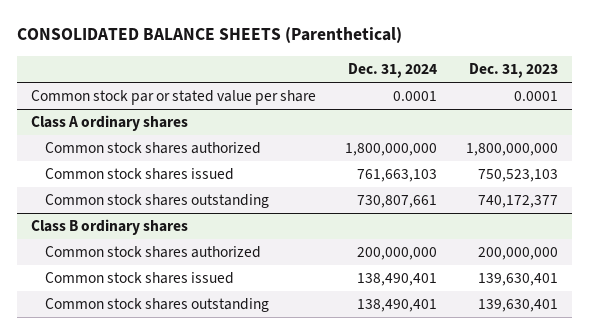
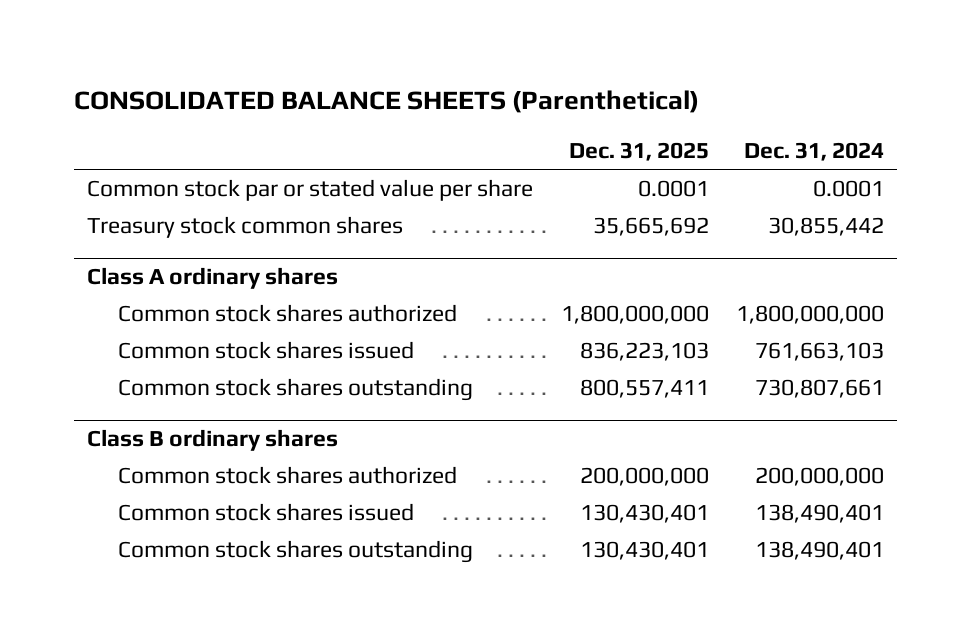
- | Dec. 31, 2024 | Dec. 31, 2023
+ | Dec. 31, 2025 | Dec. 31, 2024
+ Treasury stock common shares | 35,665,692 | 30,855,442

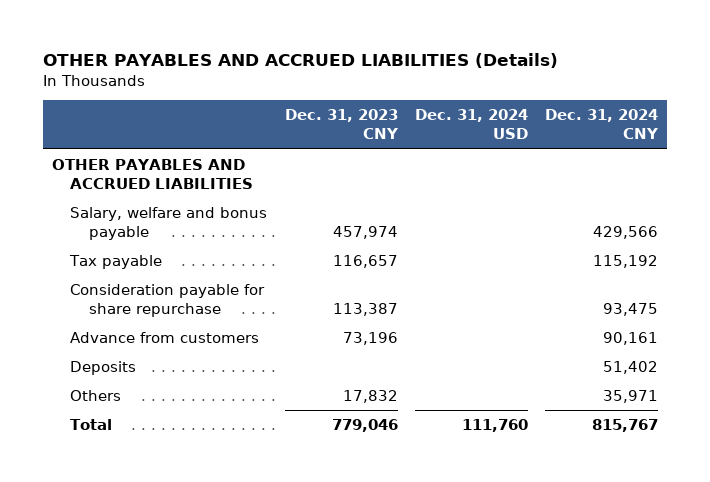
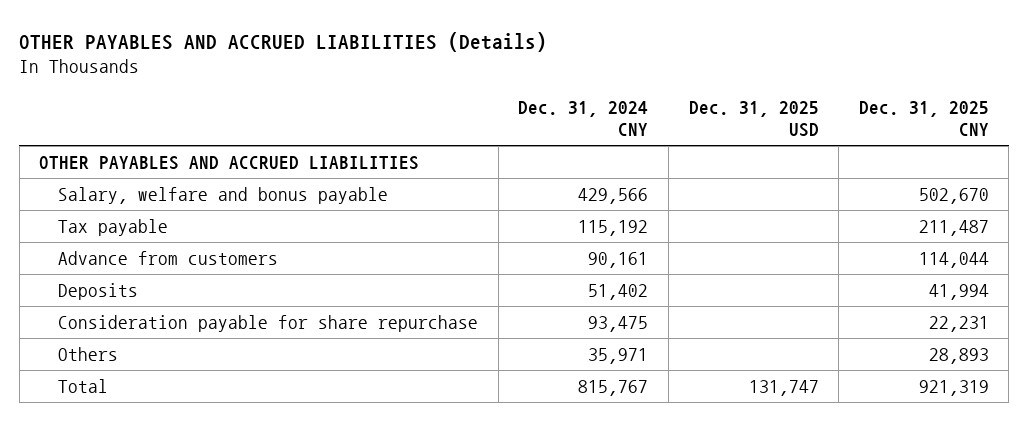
- | Dec. 31, 2023 CNY | Dec. 31, 2024 USD | Dec. 31, 2024 CNY
+ | Dec. 31, 2024 CNY | Dec. 31, 2025 USD | Dec. 31, 2025 CNY
moved down: Consideration payable for share repurchase | 93,475 | | 22,231

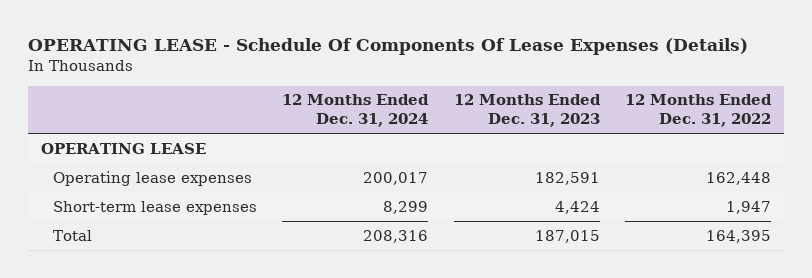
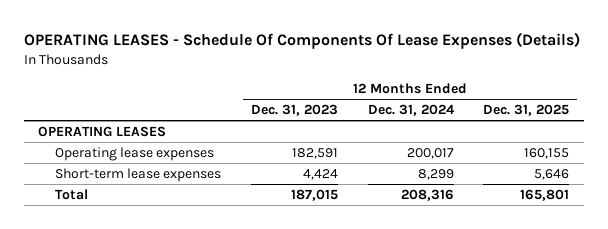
- OPERATING LEASE - Schedule Of Components Of Lease Expenses (Details)
+ OPERATING LEASES - Schedule Of Components Of Lease Expenses (Details)
- | 12 Months Ended Dec. 31, 2024 | 12 Months Ended Dec. 31, 2023 | 12 Months Ended Dec. 31, 2022
+ | 12 Months Ended Dec. 31, 2023 | 12 Months Ended Dec. 31, 2024 | 12 Months Ended Dec. 31, 2025
- OPERATING LEASE
+ OPERATING LEASES

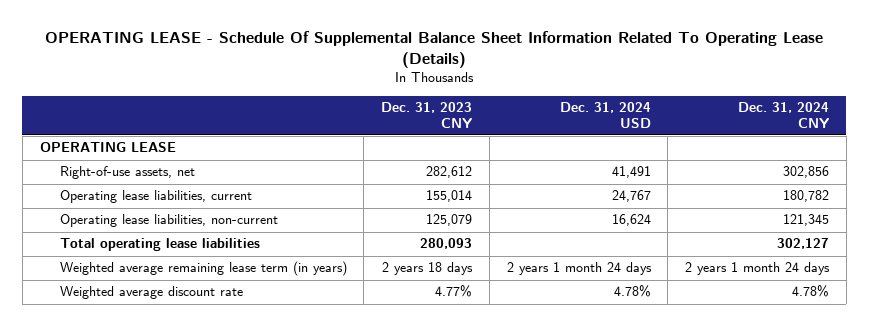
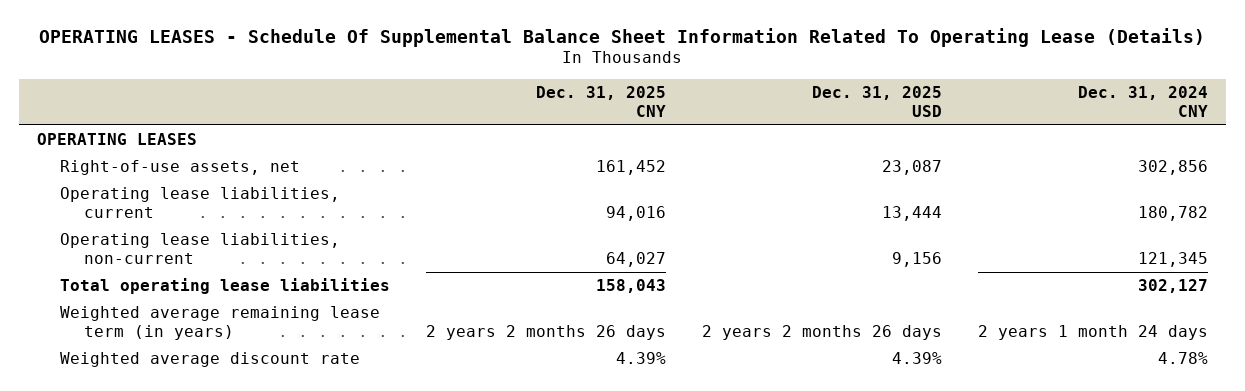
- OPERATING LEASE - Schedule Of Supplemental Balance Sheet Information Related To Operating Lease (Details)
+ OPERATING LEASES - Schedule Of Supplemental Balance Sheet Information Related To Operating Lease (Details)
- | Dec. 31, 2023 CNY | Dec. 31, 2024 USD | Dec. 31, 2024 CNY
+ | Dec. 31, 2025 CNY | Dec. 31, 2025 USD | Dec. 31, 2024 CNY
- OPERATING LEASE
+ OPERATING LEASES

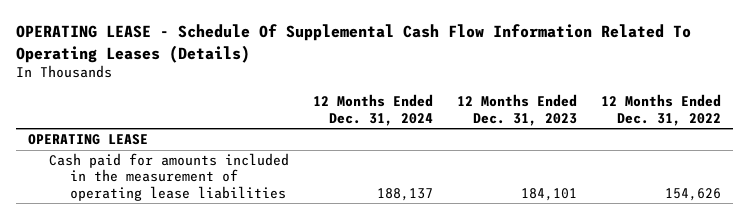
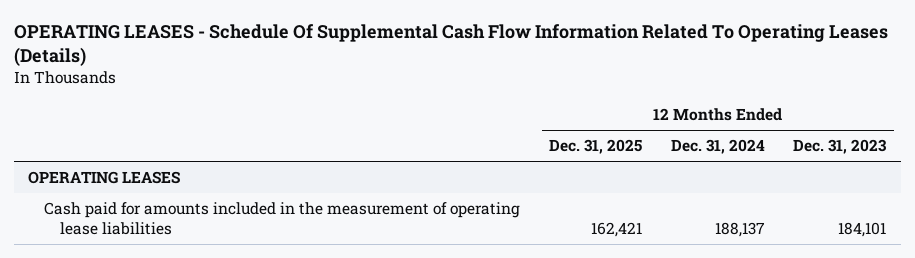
- OPERATING LEASE - Schedule Of Supplemental Cash Flow Information Related To Operating Leases (Details)
+ OPERATING LEASES - Schedule Of Supplemental Cash Flow Information Related To Operating Leases (Details)
- | 12 Months Ended Dec. 31, 2024 | 12 Months Ended Dec. 31, 2023 | 12 Months Ended Dec. 31, 2022
+ | 12 Months Ended Dec. 31, 2025 | 12 Months Ended Dec. 31, 2024 | 12 Months Ended Dec. 31, 2023
- OPERATING LEASE
+ OPERATING LEASES

